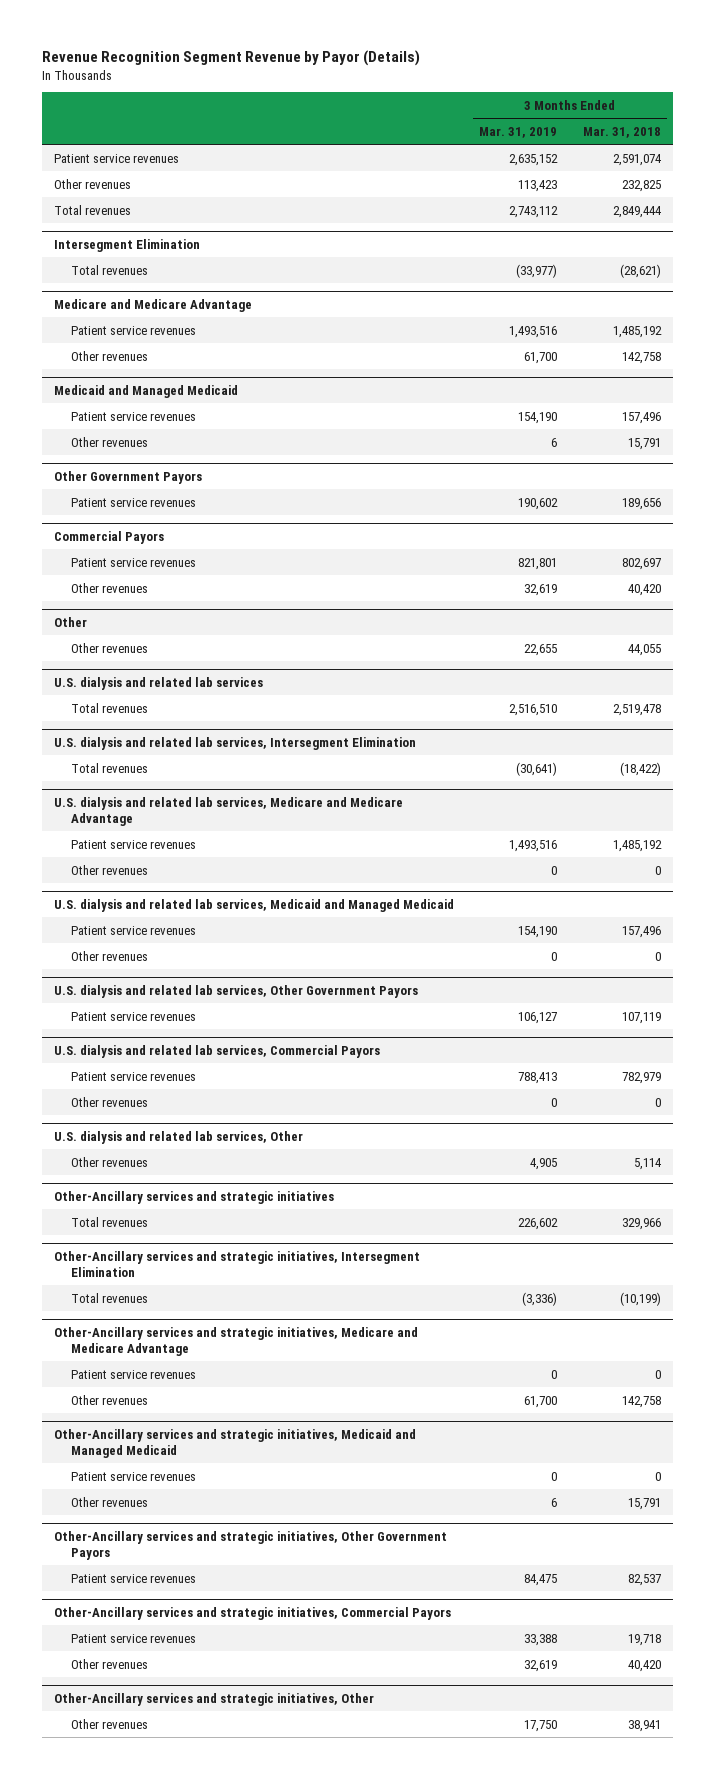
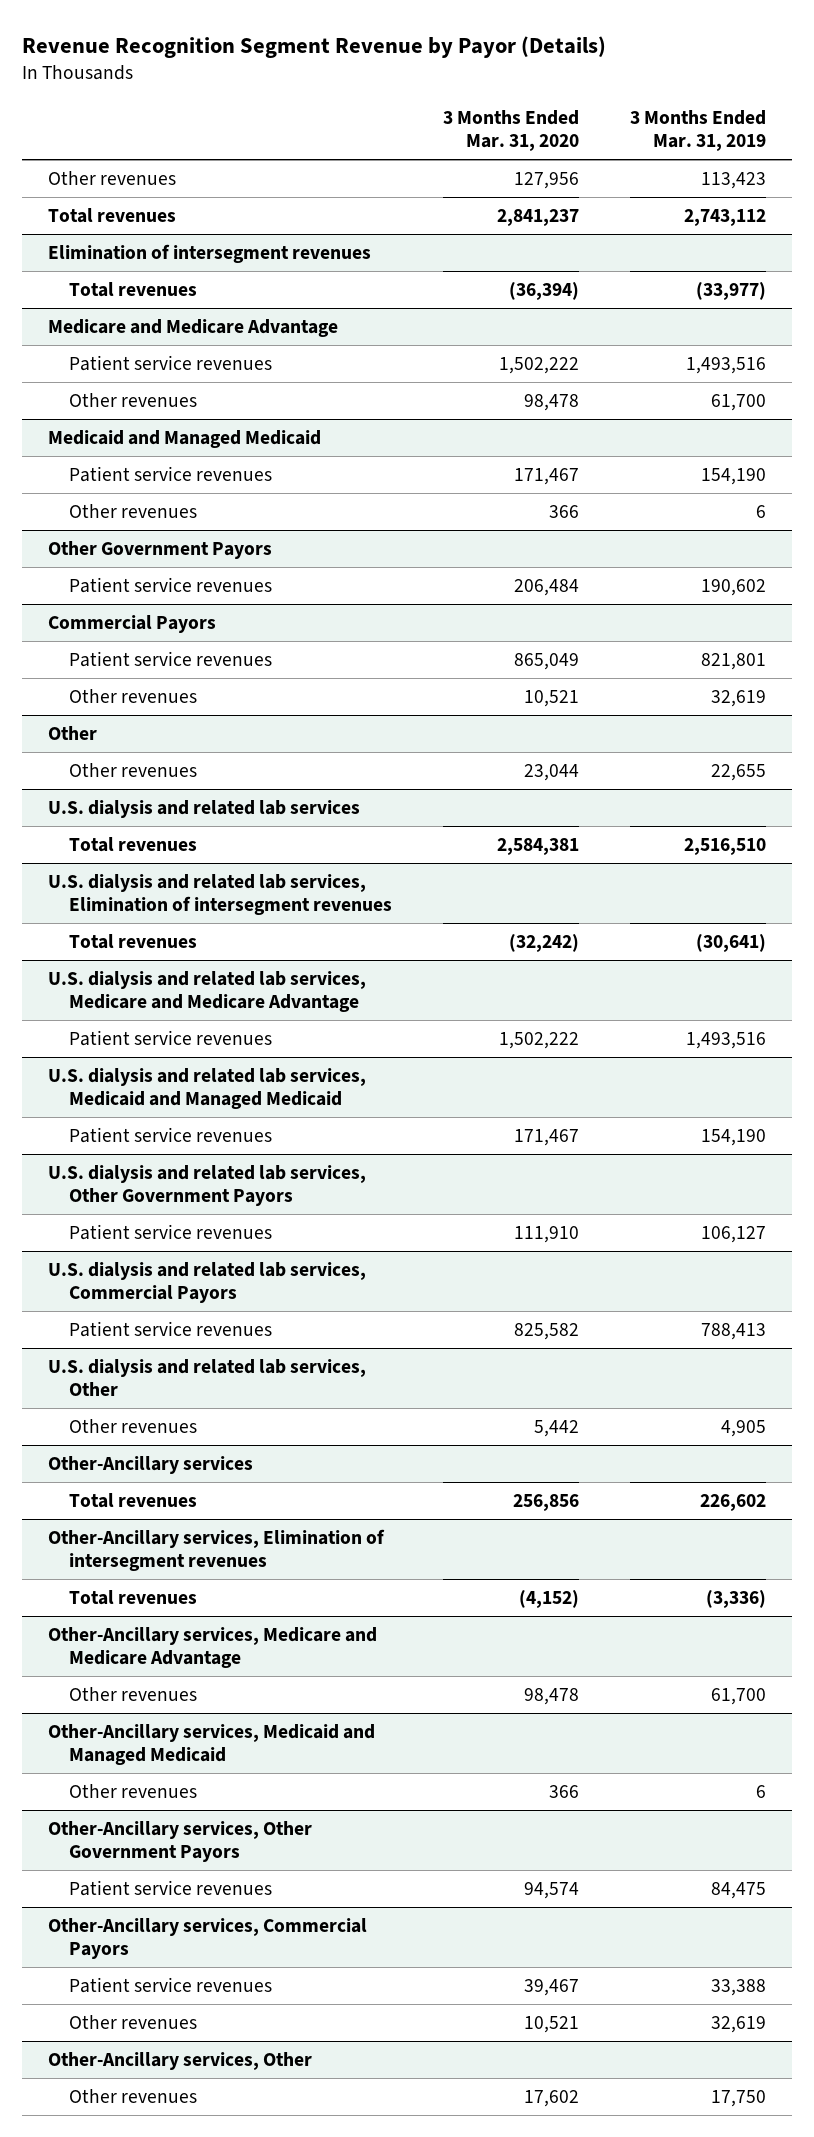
- | 3 Months Ended Mar. 31, 2019 | 3 Months Ended Mar. 31, 2018
+ | 3 Months Ended Mar. 31, 2020 | 3 Months Ended Mar. 31, 2019
- Patient service revenues | 2,635,152 | 2,591,074
- Intersegment Elimination
+ Elimination of intersegment revenues
- U.S. dialysis and related lab services, Intersegment Elimination
+ U.S. dialysis and related lab services, Elimination of intersegment revenues
@ U.S. dialysis and related lab services, Medicare and Medicare Advantage
- Other revenues | 0 | 0
@ U.S. dialysis and related lab services, Medicaid and Managed Medicaid
- Other revenues | 0 | 0
@ U.S. dialysis and related lab services, Commercial Payors
- Other revenues | 0 | 0
- Other-Ancillary services and strategic initiatives
+ Other-Ancillary services
- Other-Ancillary services and strategic initiatives, Intersegment Elimination
+ Other-Ancillary services, Elimination of intersegment revenues
- Other-Ancillary services and strategic initiatives, Medicare and Medicare Advantage
- Patient service revenues | 0 | 0
+ Other-Ancillary services, Medicare and Medicare Advantage
- Other-Ancillary services and strategic initiatives, Medicaid and Managed Medicaid
- Patient service revenues | 0 | 0
+ Other-Ancillary services, Medicaid and Managed Medicaid
- Other-Ancillary services and strategic initiatives, Other Government Payors
+ Other-Ancillary services, Other Government Payors
- Other-Ancillary services and strategic initiatives, Commercial Payors
+ Other-Ancillary services, Commercial Payors
- Other-Ancillary services and strategic initiatives, Other
+ Other-Ancillary services, Other

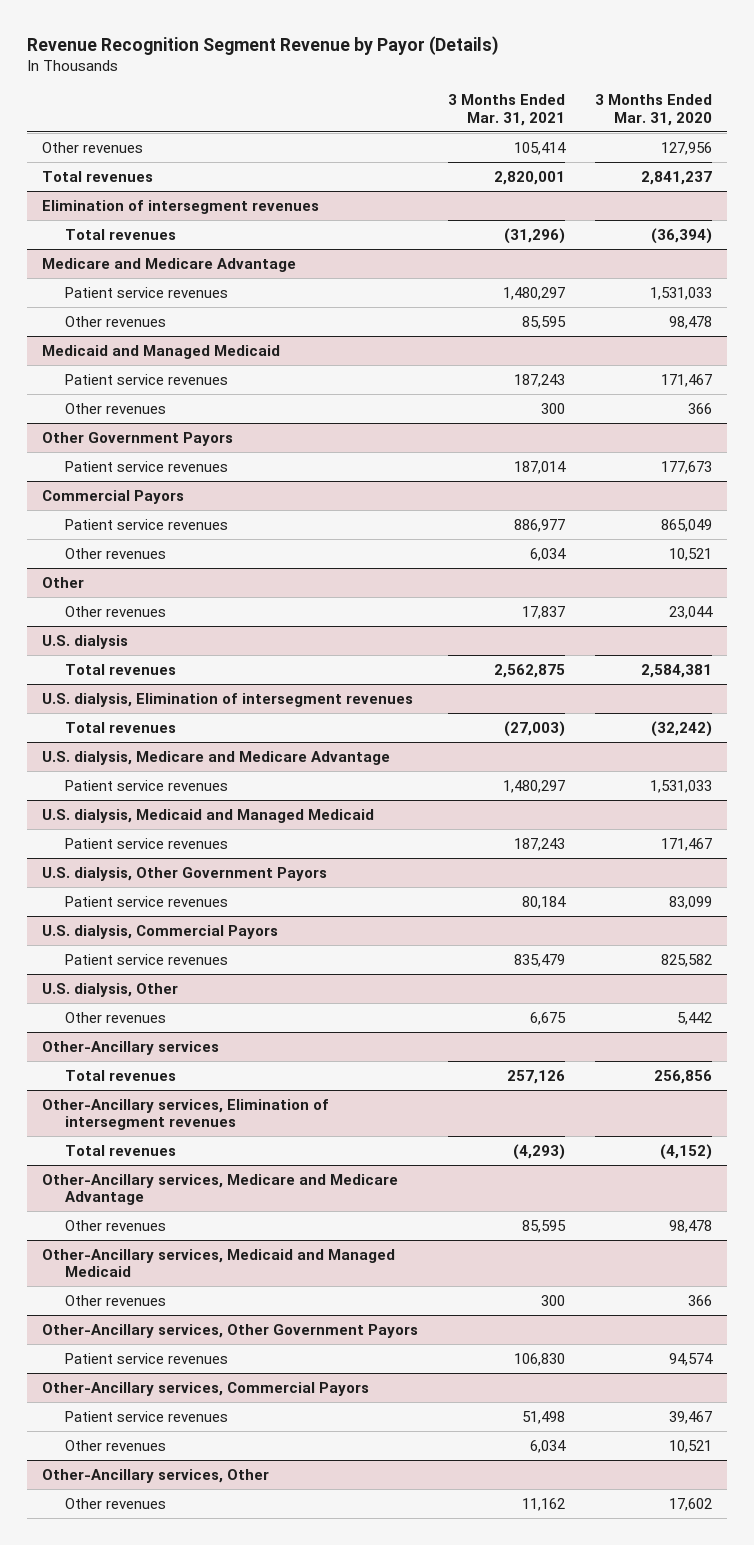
- | 3 Months Ended Mar. 31, 2020 | 3 Months Ended Mar. 31, 2019
+ | 3 Months Ended Mar. 31, 2021 | 3 Months Ended Mar. 31, 2020
@ Medicare and Medicare Advantage
- Patient service revenues | 1,502,222 | 1,493,516
+ Patient service revenues | 1,480,297 | 1,531,033
@ Other Government Payors
- Patient service revenues | 206,484 | 190,602
+ Patient service revenues | 187,014 | 177,673
- U.S. dialysis and related lab services
+ U.S. dialysis
- U.S. dialysis and related lab services, Elimination of intersegment revenues
+ U.S. dialysis, Elimination of intersegment revenues
- U.S. dialysis and related lab services, Medicare and Medicare Advantage
- Patient service revenues | 1,502,222 | 1,493,516
- U.S. dialysis and related lab services, Medicaid and Managed Medicaid
+ U.S. dialysis, Medicare and Medicare Advantage
+ Patient service revenues | 1,480,297 | 1,531,033
+ U.S. dialysis, Medicaid and Managed Medicaid
- U.S. dialysis and related lab services, Other Government Payors
- Patient service revenues | 111,910 | 106,127
- U.S. dialysis and related lab services, Commercial Payors
+ U.S. dialysis, Other Government Payors
+ Patient service revenues | 80,184 | 83,099
+ U.S. dialysis, Commercial Payors
- U.S. dialysis and related lab services, Other
+ U.S. dialysis, Other

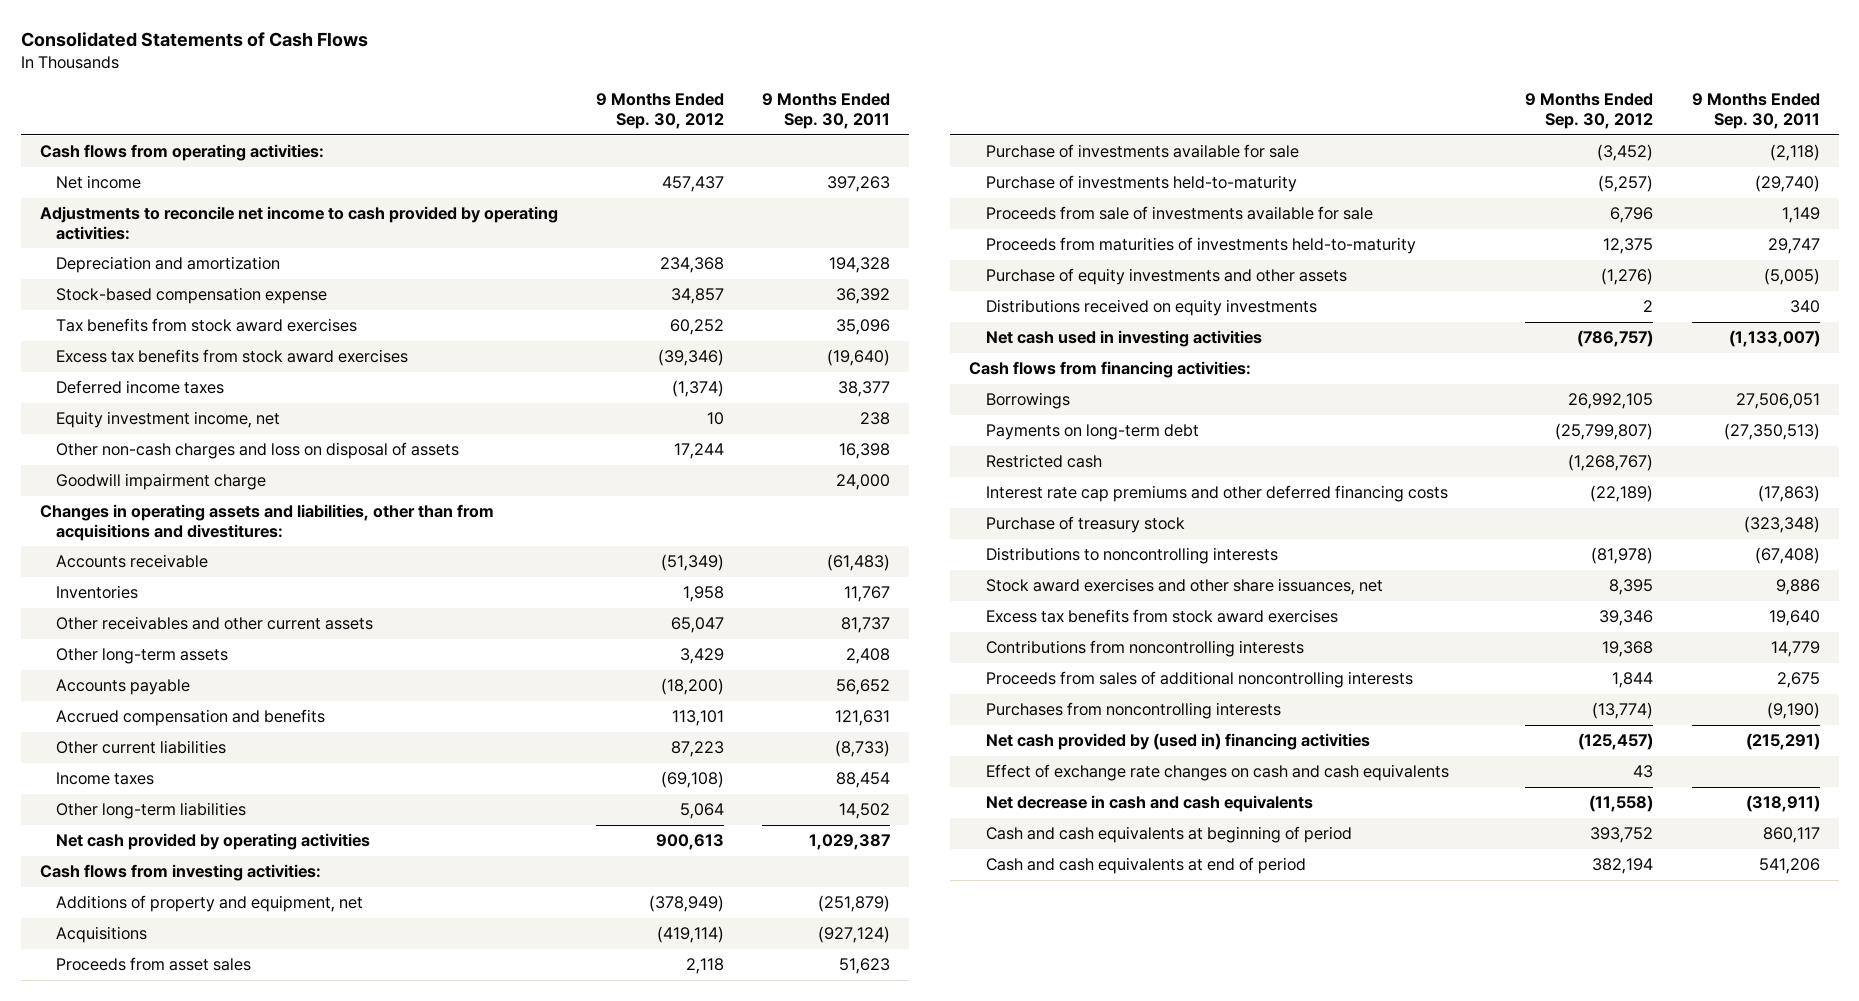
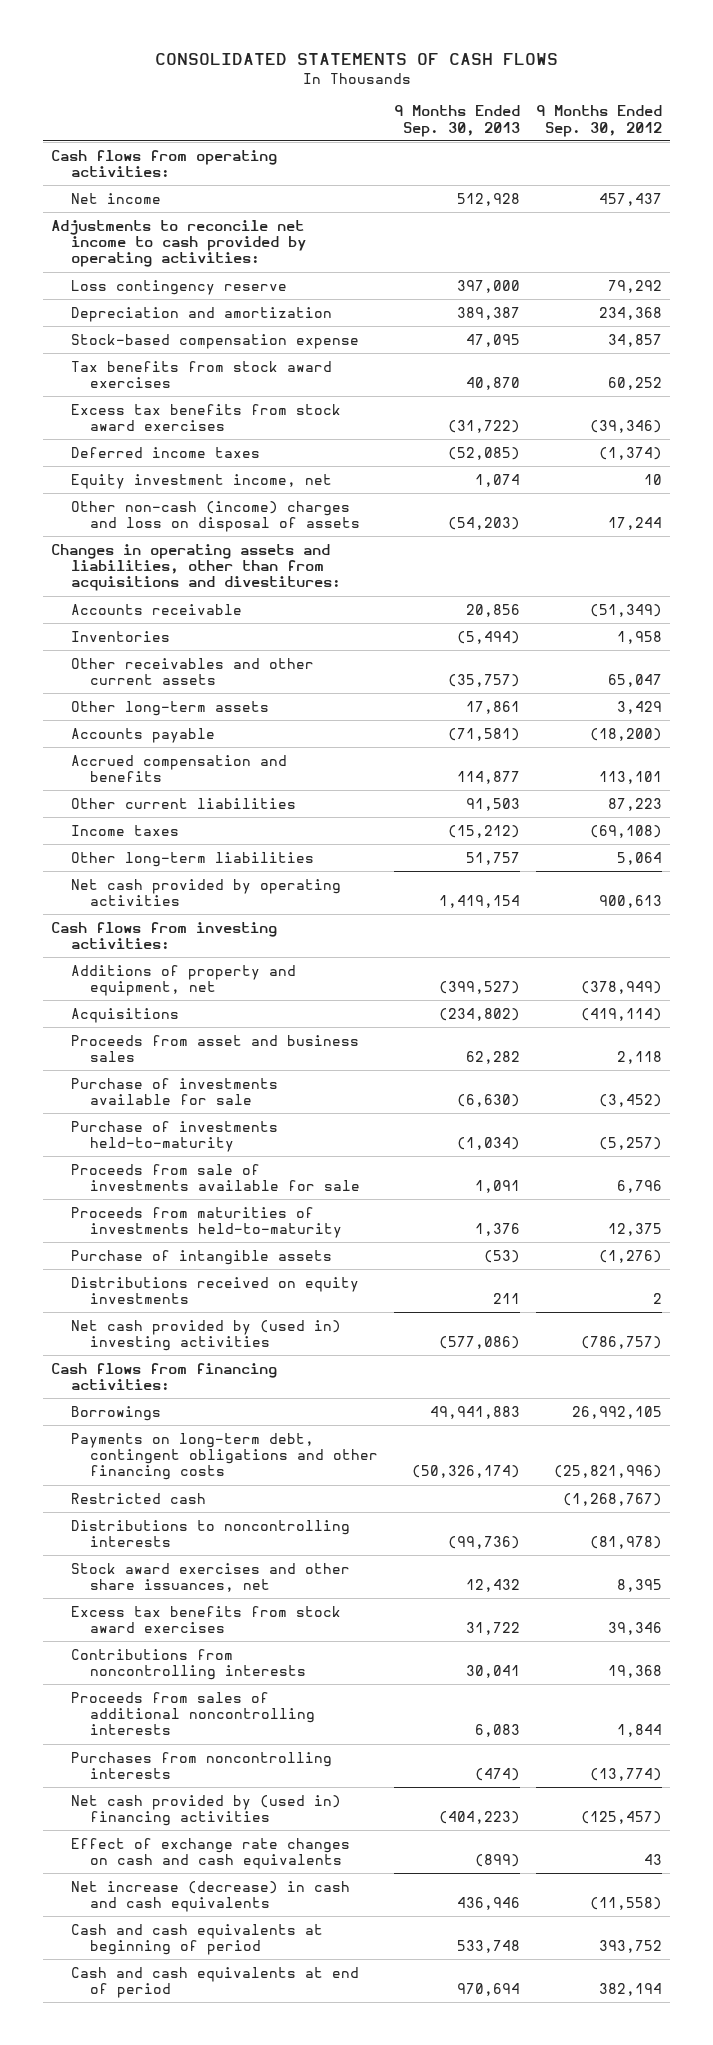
- Consolidated Statements of Cash Flows
+ CONSOLIDATED STATEMENTS OF CASH FLOWS
- | 9 Months Ended Sep. 30, 2012 | 9 Months Ended Sep. 30, 2011
+ | 9 Months Ended Sep. 30, 2013 | 9 Months Ended Sep. 30, 2012
+ Loss contingency reserve | 397,000 | 79,292
- Other non-cash charges and loss on disposal of assets | 17,244 | 16,398
- Goodwill impairment charge | | 24,000
+ Other non-cash (income) charges and loss on disposal of assets | (54,203) | 17,244
- Proceeds from asset sales | 2,118 | 51,623
+ Proceeds from asset and business sales | 62,282 | 2,118
- Purchase of equity investments and other assets | (1,276) | (5,005)
+ Purchase of intangible assets | (53) | (1,276)
- Net cash used in investing activities | (786,757) | (1,133,007)
+ Net cash provided by (used in) investing activities | (577,086) | (786,757)
- Payments on long-term debt | (25,799,807) | (27,350,513)
+ Payments on long-term debt, contingent obligations and other financing costs | (50,326,174) | (25,821,996)
- Interest rate cap premiums and other deferred financing costs | (22,189) | (17,863)
- Purchase of treasury stock | | (323,348)
- Net decrease in cash and cash equivalents | (11,558) | (318,911)
+ Net increase (decrease) in cash and cash equivalents | 436,946 | (11,558)

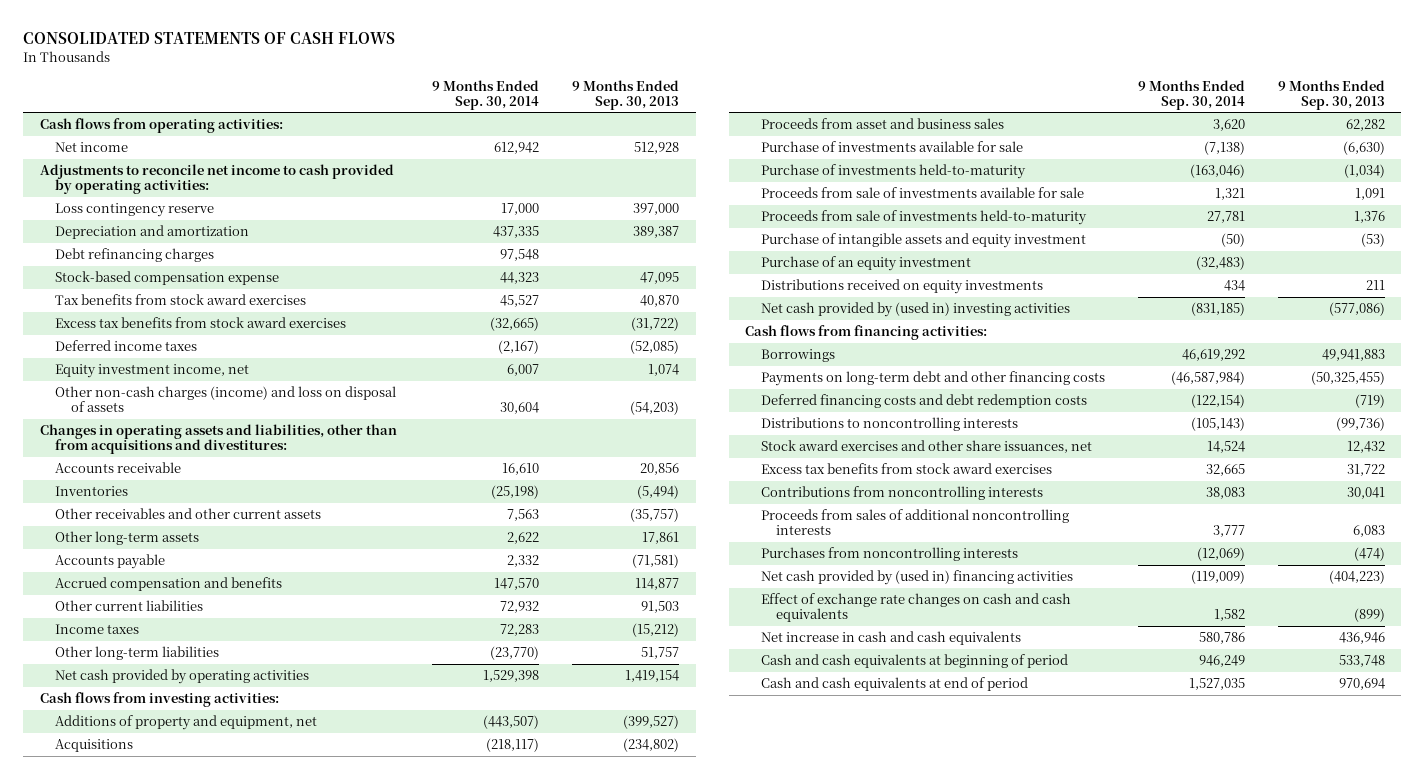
- | 9 Months Ended Sep. 30, 2013 | 9 Months Ended Sep. 30, 2012
+ | 9 Months Ended Sep. 30, 2014 | 9 Months Ended Sep. 30, 2013
+ Debt refinancing charges | 97,548 |
- Other non-cash (income) charges and loss on disposal of assets | (54,203) | 17,244
+ Other non-cash charges (income) and loss on disposal of assets | 30,604 | (54,203)
- Proceeds from maturities of investments held-to-maturity | 1,376 | 12,375
- Purchase of intangible assets | (53) | (1,276)
+ Proceeds from sale of investments held-to-maturity | 27,781 | 1,376
+ Purchase of intangible assets and equity investment | (50) | (53)
+ Purchase of an equity investment | (32,483) |
- Payments on long-term debt, contingent obligations and other financing costs | (50,326,174) | (25,821,996)
- Restricted cash | | (1,268,767)
+ Payments on long-term debt and other financing costs | (46,587,984) | (50,325,455)
+ Deferred financing costs and debt redemption costs | (122,154) | (719)
- Net increase (decrease) in cash and cash equivalents | 436,946 | (11,558)
+ Net increase in cash and cash equivalents | 580,786 | 436,946

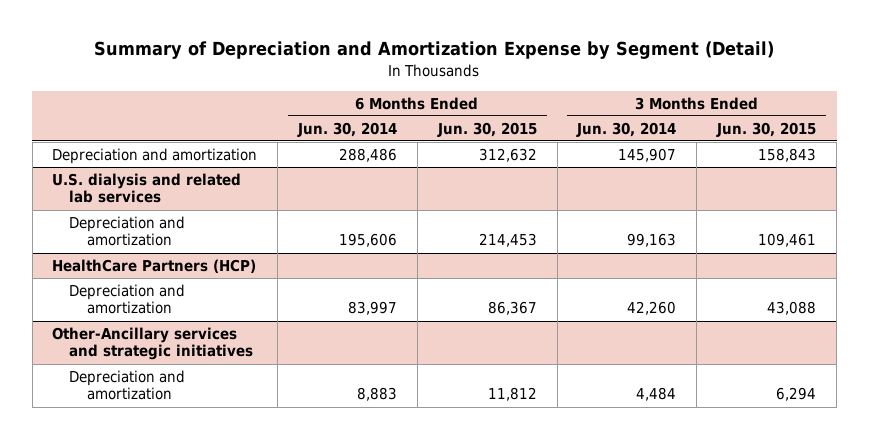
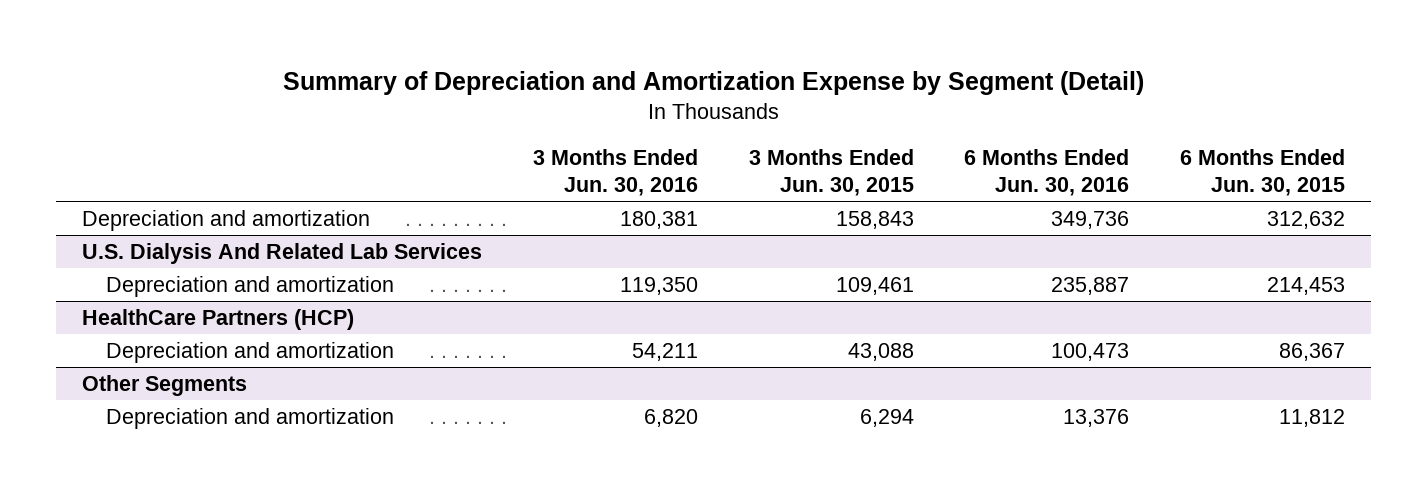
- | 6 Months Ended Jun. 30, 2014 | 6 Months Ended Jun. 30, 2015 | 3 Months Ended Jun. 30, 2014 | 3 Months Ended Jun. 30, 2015
+ | 3 Months Ended Jun. 30, 2016 | 3 Months Ended Jun. 30, 2015 | 6 Months Ended Jun. 30, 2016 | 6 Months Ended Jun. 30, 2015
- U.S. dialysis and related lab services
+ U.S. Dialysis And Related Lab Services
- Other-Ancillary services and strategic initiatives
+ Other Segments

